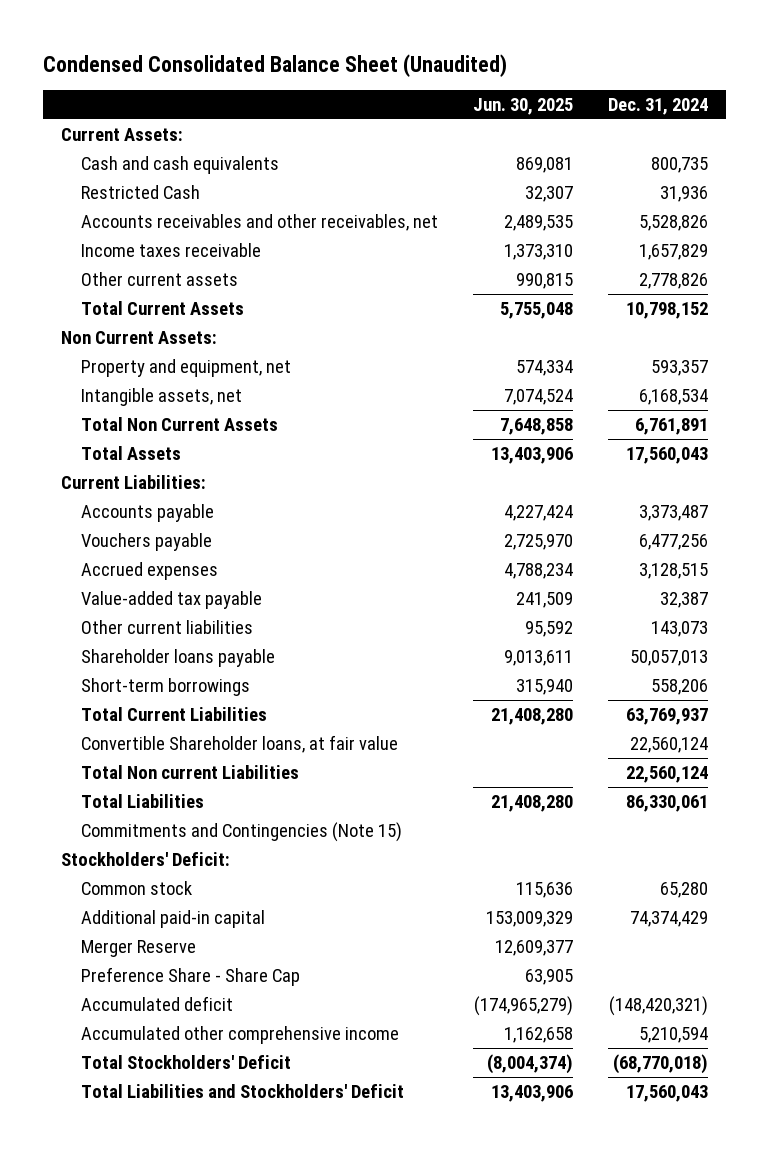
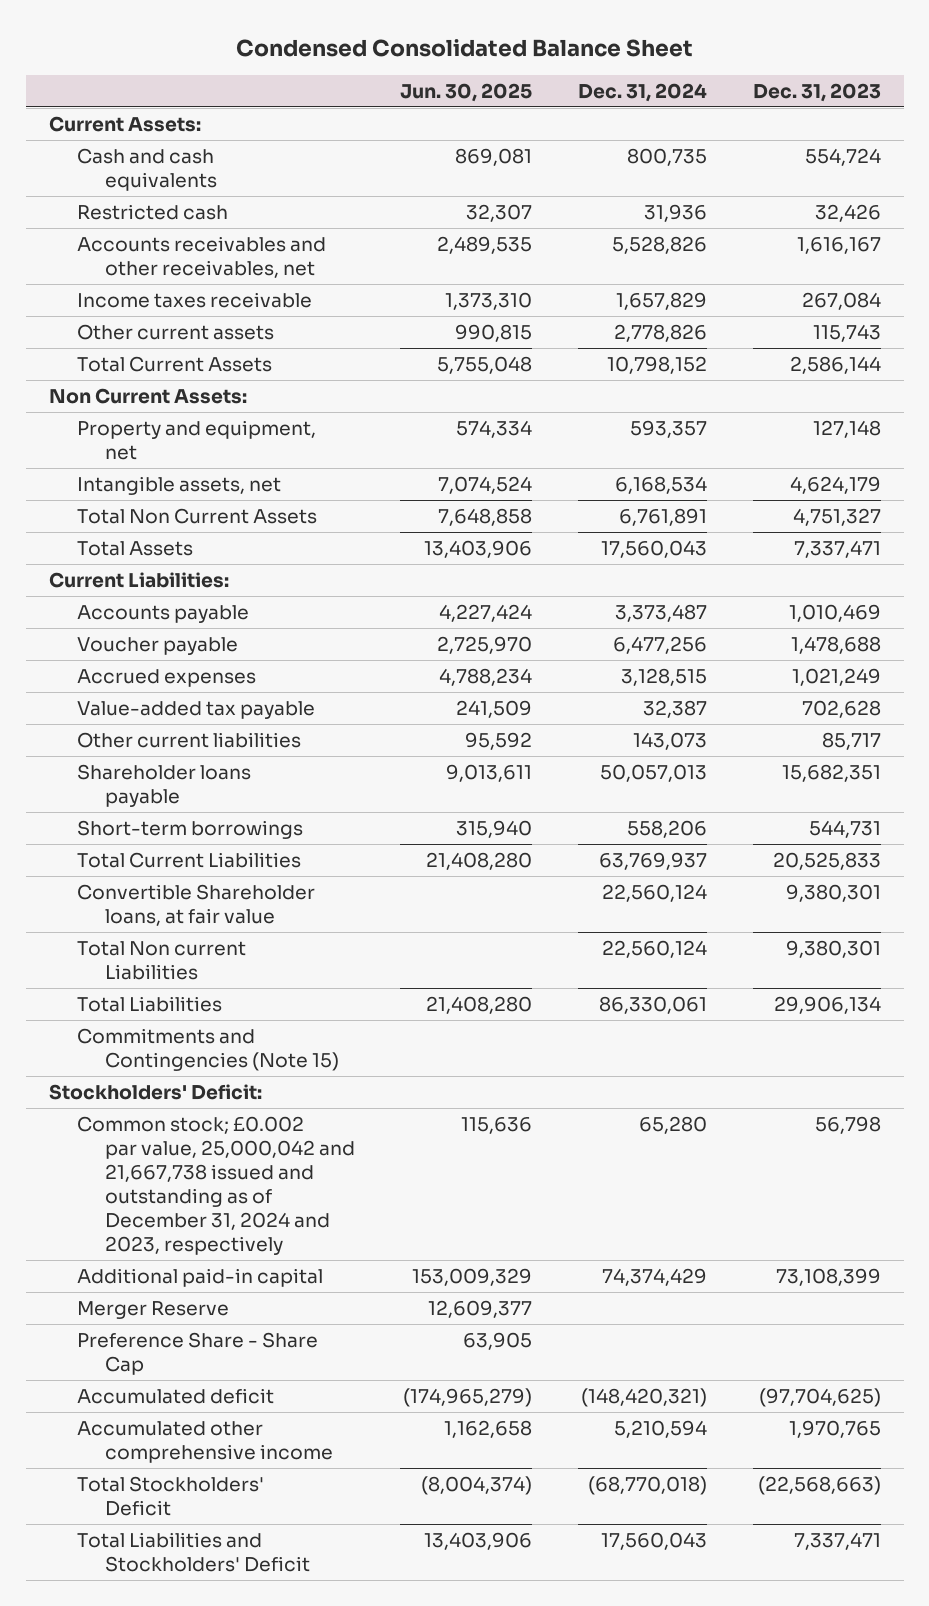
- Condensed Consolidated Balance Sheet (Unaudited)
+ Condensed Consolidated Balance Sheet
- | Jun. 30, 2025 | Dec. 31, 2024
+ | Jun. 30, 2025 | Dec. 31, 2024 | Dec. 31, 2023
- Restricted Cash | 32,307 | 31,936
+ Restricted cash | 32,307 | 31,936 | 32,426
- Vouchers payable | 2,725,970 | 6,477,256
+ Voucher payable | 2,725,970 | 6,477,256 | 1,478,688
- Common stock | 115,636 | 65,280
+ Common stock; £0.002 par value, 25,000,042 and 21,667,738 issued and outstanding as of December 31, 2024 and 2023, respectively | 115,636 | 65,280 | 56,798

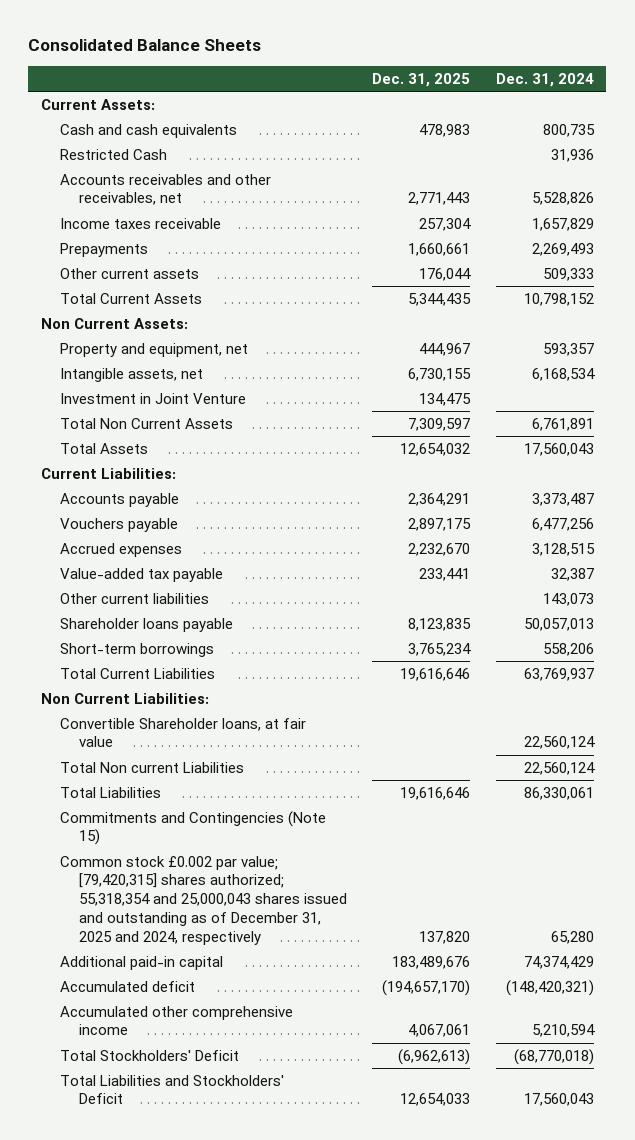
- Condensed Consolidated Balance Sheet
+ Consolidated Balance Sheets
- | Jun. 30, 2025 | Dec. 31, 2024 | Dec. 31, 2023
+ | Dec. 31, 2025 | Dec. 31, 2024
- Restricted cash | 32,307 | 31,936 | 32,426
+ Restricted Cash | | 31,936
- Other current assets | 990,815 | 2,778,826 | 115,743
+ Prepayments | 1,660,661 | 2,269,493
+ Other current assets | 176,044 | 509,333
+ Investment in Joint Venture | 134,475 |
- Voucher payable | 2,725,970 | 6,477,256 | 1,478,688
+ Vouchers payable | 2,897,175 | 6,477,256
+ Non Current Liabilities:
- Stockholders' Deficit:
- Common stock; £0.002 par value, 25,000,042 and 21,667,738 issued and outstanding as of December 31, 2024 and 2023, respectively | 115,636 | 65,280 | 56,798
+ Common stock £0.002 par value; [79,420,315] shares authorized; 55,318,354 and 25,000,043 shares issued and outstanding as of December 31, 2025 and 2024, respectively | 137,820 | 65,280
- Merger Reserve | 12,609,377 | |
- Preference Share - Share Cap | 63,905 | |

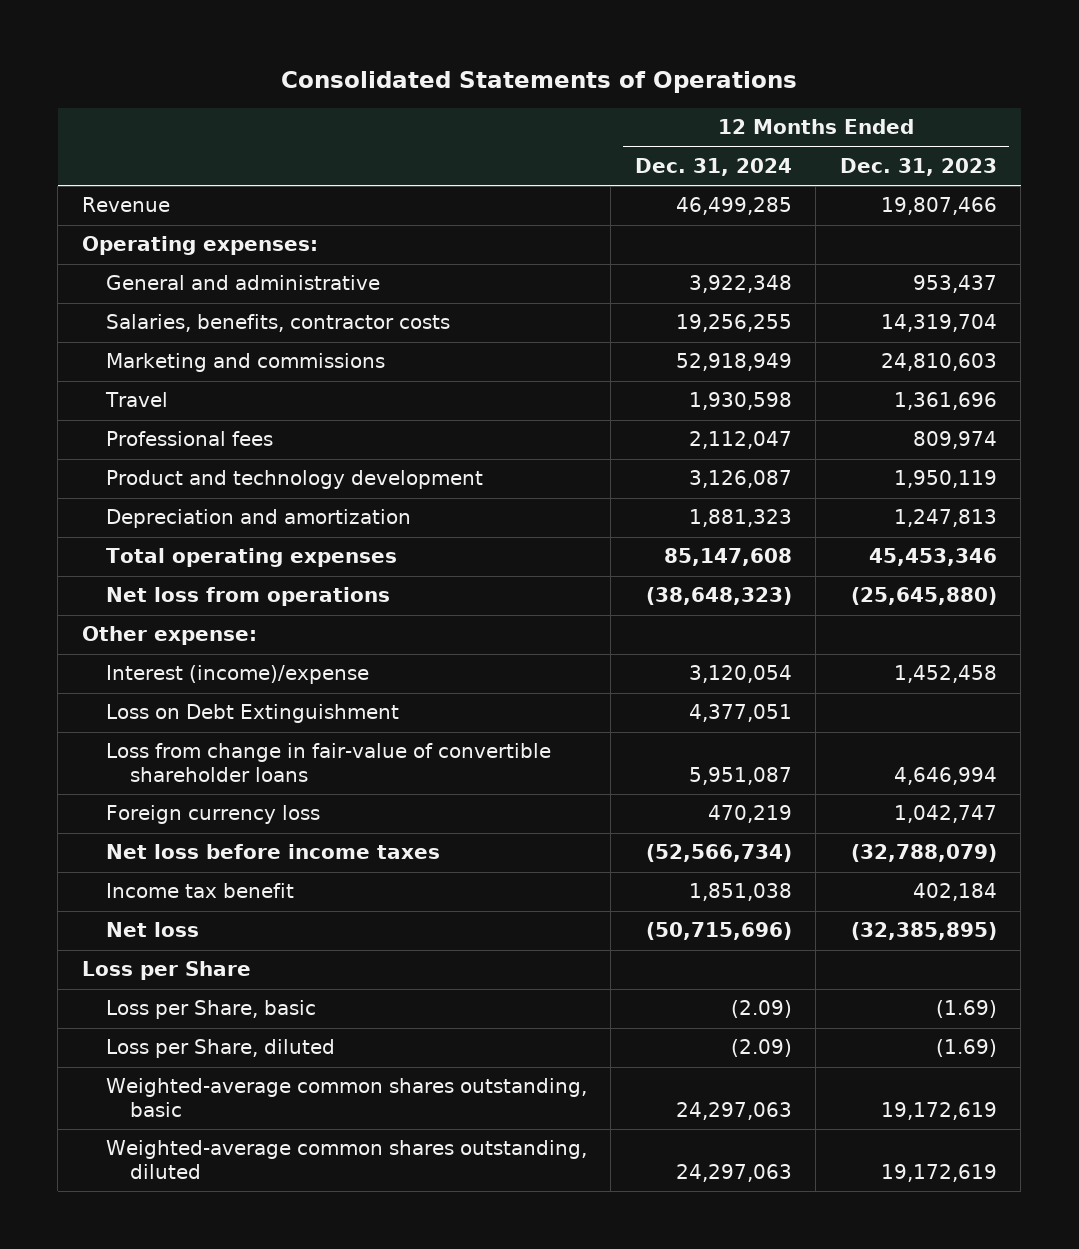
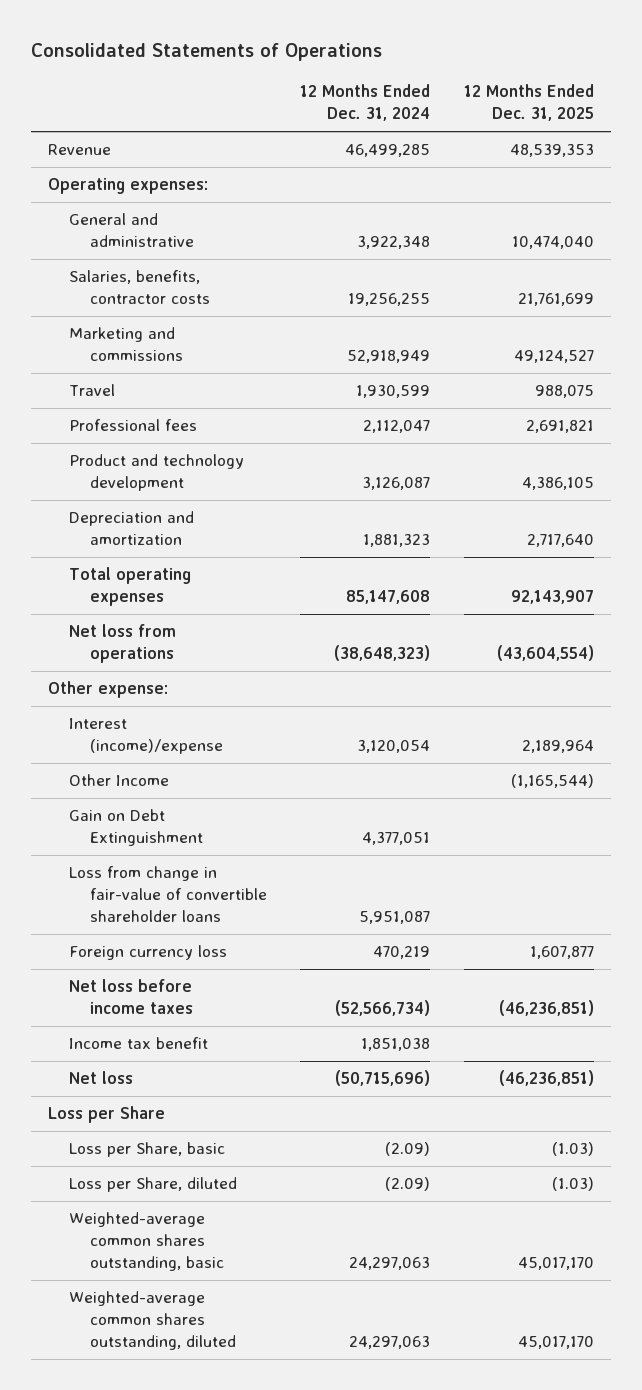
- | 12 Months Ended Dec. 31, 2024 | 12 Months Ended Dec. 31, 2023
+ | 12 Months Ended Dec. 31, 2024 | 12 Months Ended Dec. 31, 2025
- Travel | 1,930,598 | 1,361,696
+ Travel | 1,930,599 | 988,075
- Loss on Debt Extinguishment | 4,377,051 |
+ Other Income | | (1,165,544)
+ Gain on Debt Extinguishment | 4,377,051 |

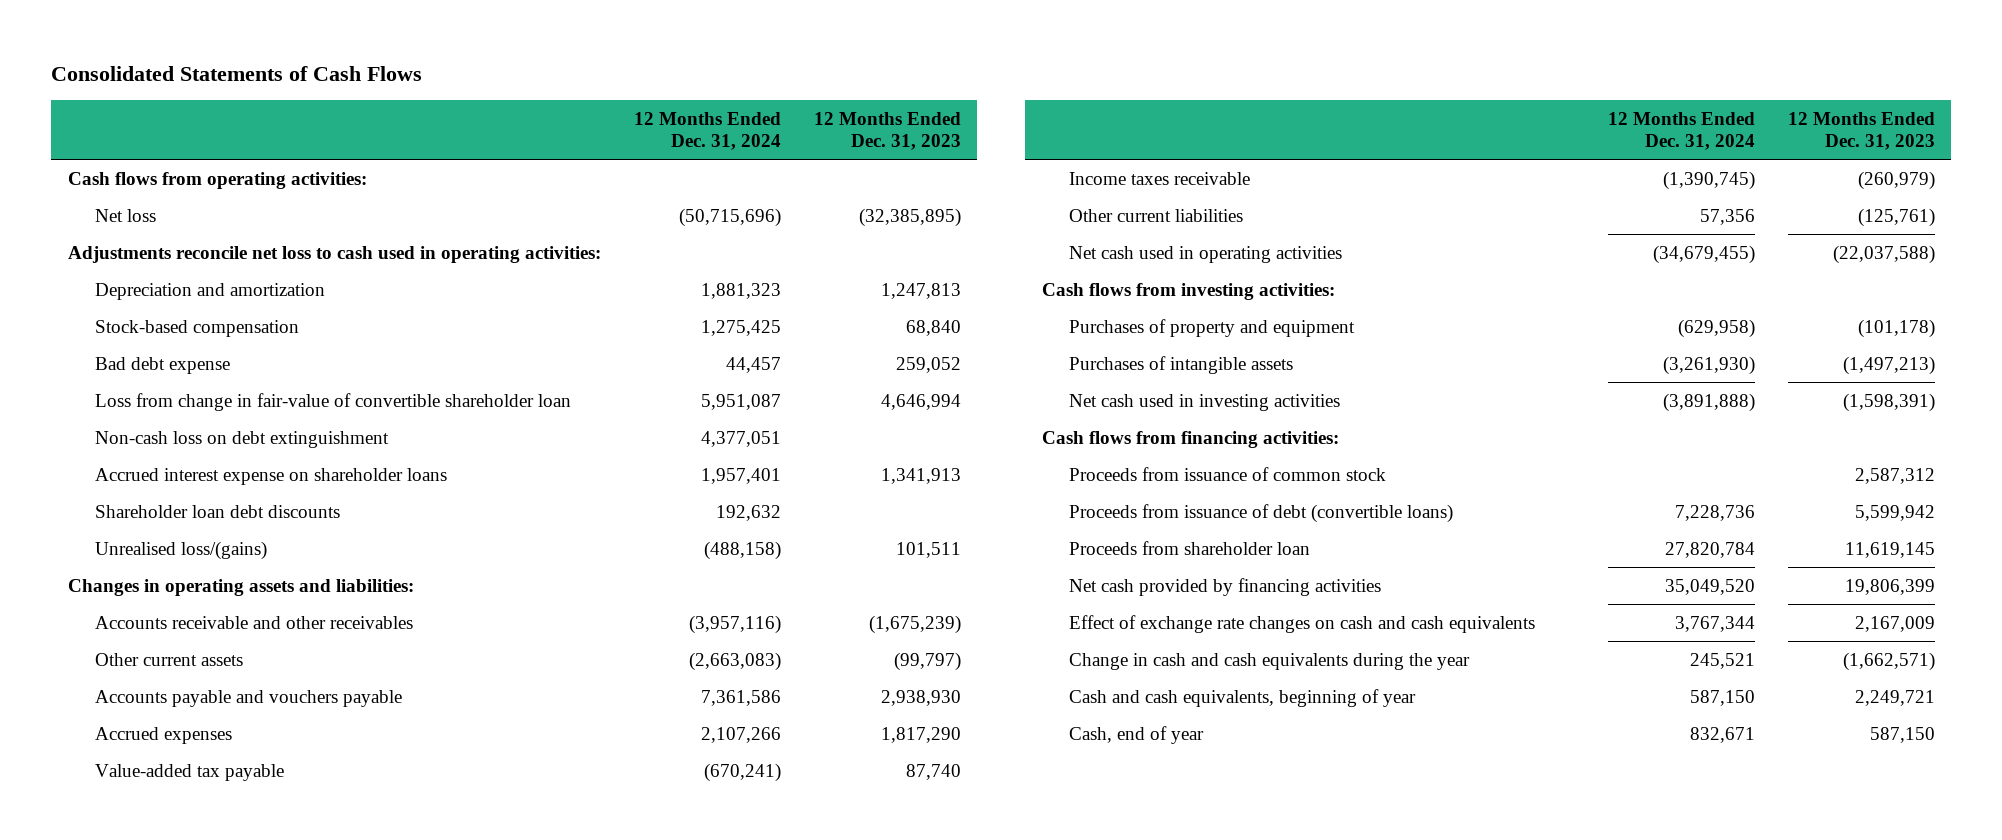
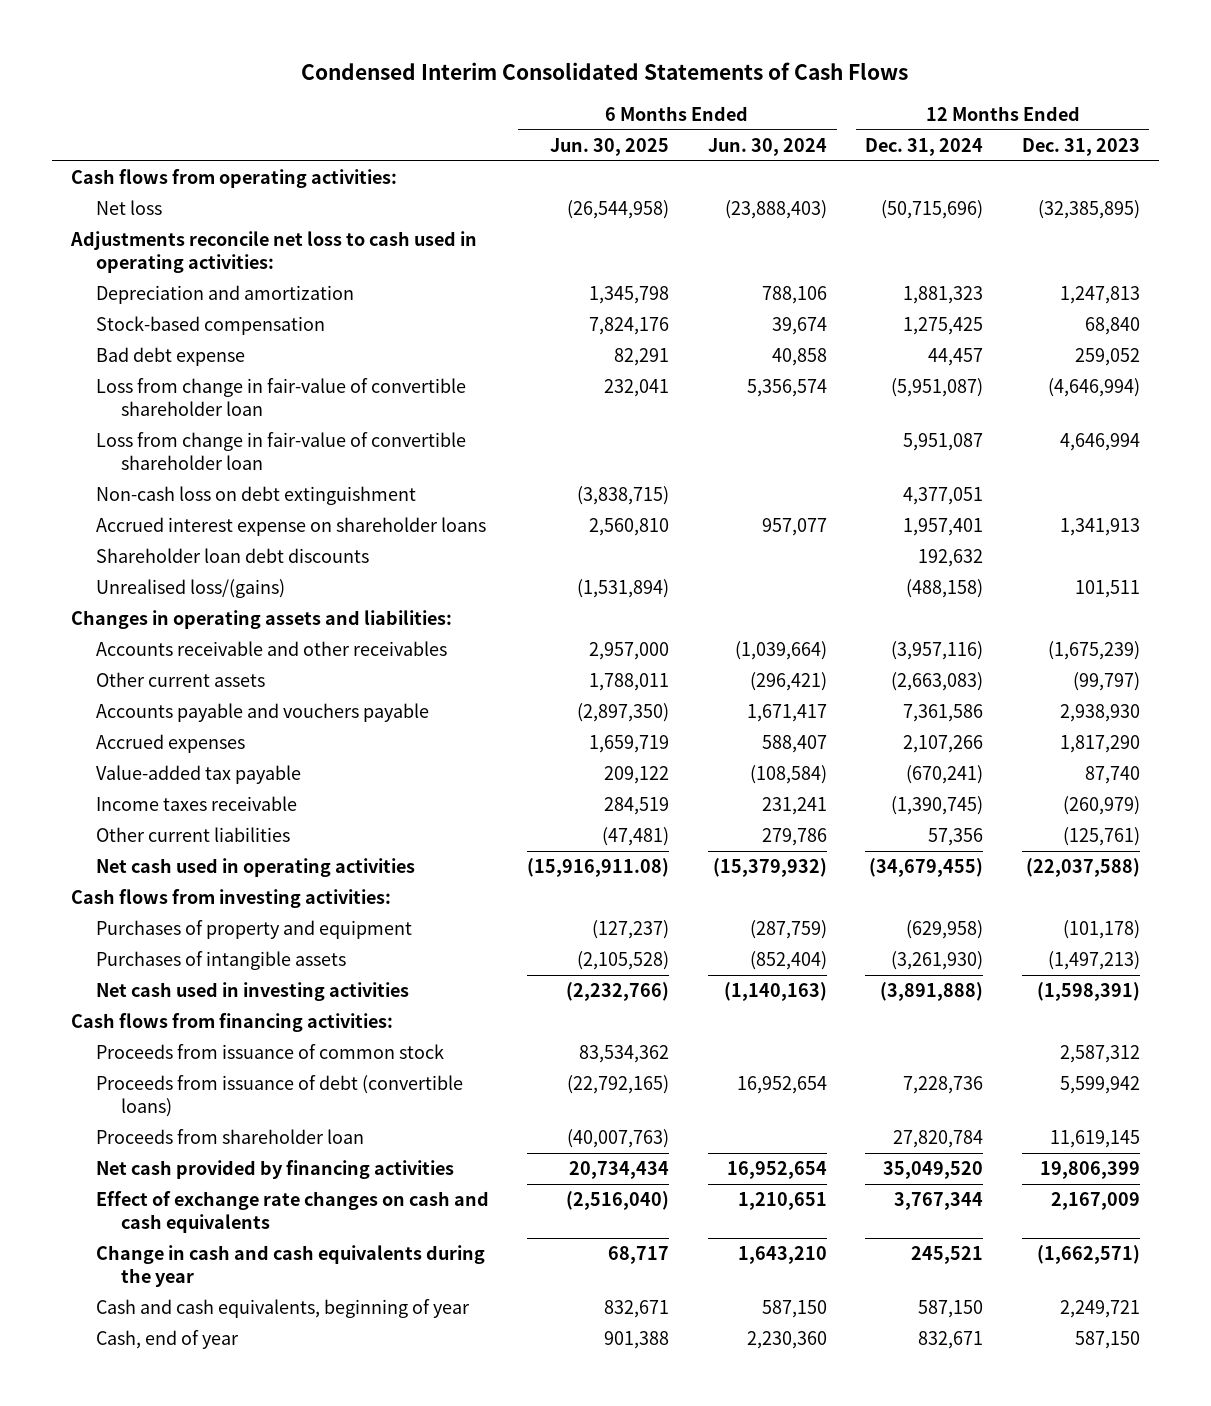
- Consolidated Statements of Cash Flows
+ Condensed Interim Consolidated Statements of Cash Flows
- | 12 Months Ended Dec. 31, 2024 | 12 Months Ended Dec. 31, 2023
+ | 6 Months Ended Jun. 30, 2025 | 6 Months Ended Jun. 30, 2024 | 12 Months Ended Dec. 31, 2024 | 12 Months Ended Dec. 31, 2023
+ Loss from change in fair-value of convertible shareholder loan | 232,041 | 5,356,574 | (5,951,087) | (4,646,994)

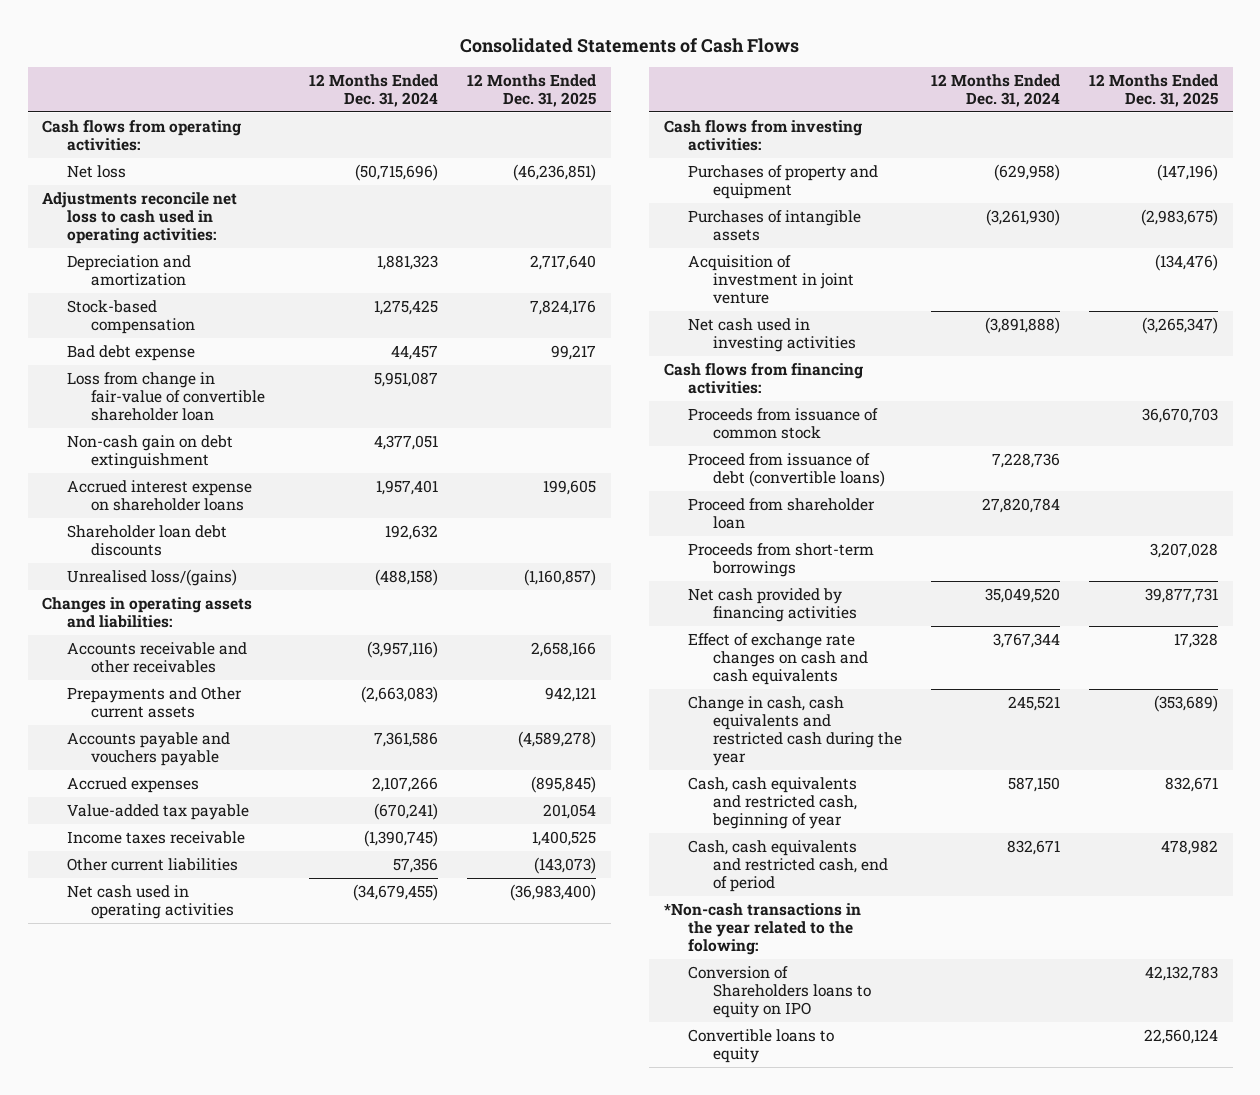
- Condensed Interim Consolidated Statements of Cash Flows
+ Consolidated Statements of Cash Flows
- | 6 Months Ended Jun. 30, 2025 | 6 Months Ended Jun. 30, 2024 | 12 Months Ended Dec. 31, 2024 | 12 Months Ended Dec. 31, 2023
+ | 12 Months Ended Dec. 31, 2024 | 12 Months Ended Dec. 31, 2025
- Loss from change in fair-value of convertible shareholder loan | 232,041 | 5,356,574 | (5,951,087) | (4,646,994)
- Non-cash loss on debt extinguishment | (3,838,715) | | 4,377,051 |
+ Non-cash gain on debt extinguishment | 4,377,051 |
- Other current assets | 1,788,011 | (296,421) | (2,663,083) | (99,797)
+ Prepayments and Other current assets | (2,663,083) | 942,121
+ Acquisition of investment in joint venture | | (134,476)
- Proceeds from issuance of debt (convertible loans) | (22,792,165) | 16,952,654 | 7,228,736 | 5,599,942
- Proceeds from shareholder loan | (40,007,763) | | 27,820,784 | 11,619,145
+ Proceed from issuance of debt (convertible loans) | 7,228,736 |
+ Proceed from shareholder loan | 27,820,784 |
+ Proceeds from short-term borrowings | | 3,207,028
- Change in cash and cash equivalents during the year | 68,717 | 1,643,210 | 245,521 | (1,662,571)
- Cash and cash equivalents, beginning of year | 832,671 | 587,150 | 587,150 | 2,249,721
- Cash, end of year | 901,388 | 2,230,360 | 832,671 | 587,150
+ Change in cash, cash equivalents and restricted cash during the year | 245,521 | (353,689)
+ Cash, cash equivalents and restricted cash, beginning of year | 587,150 | 832,671
+ Cash, cash equivalents and restricted cash, end of period | 832,671 | 478,982
+ *Non-cash transactions in the year related to the folowing:
+ Conversion of Shareholders loans to equity on IPO | | 42,132,783
+ Convertible loans to equity | | 22,560,124

